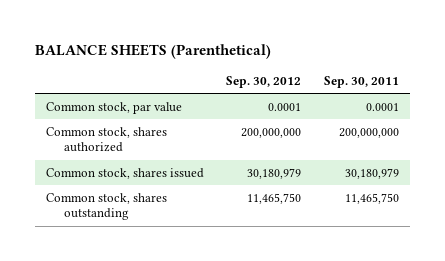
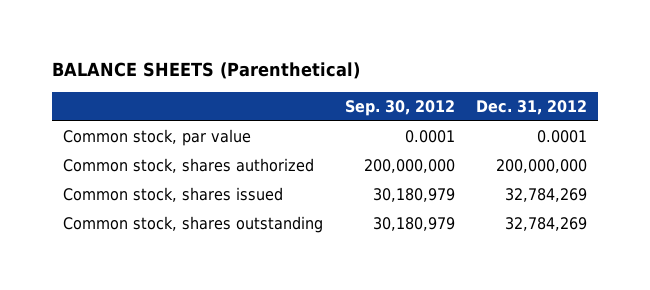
- | Sep. 30, 2012 | Sep. 30, 2011
+ | Sep. 30, 2012 | Dec. 31, 2012
- Common stock, shares outstanding | 11,465,750 | 11,465,750
+ Common stock, shares outstanding | 30,180,979 | 32,784,269

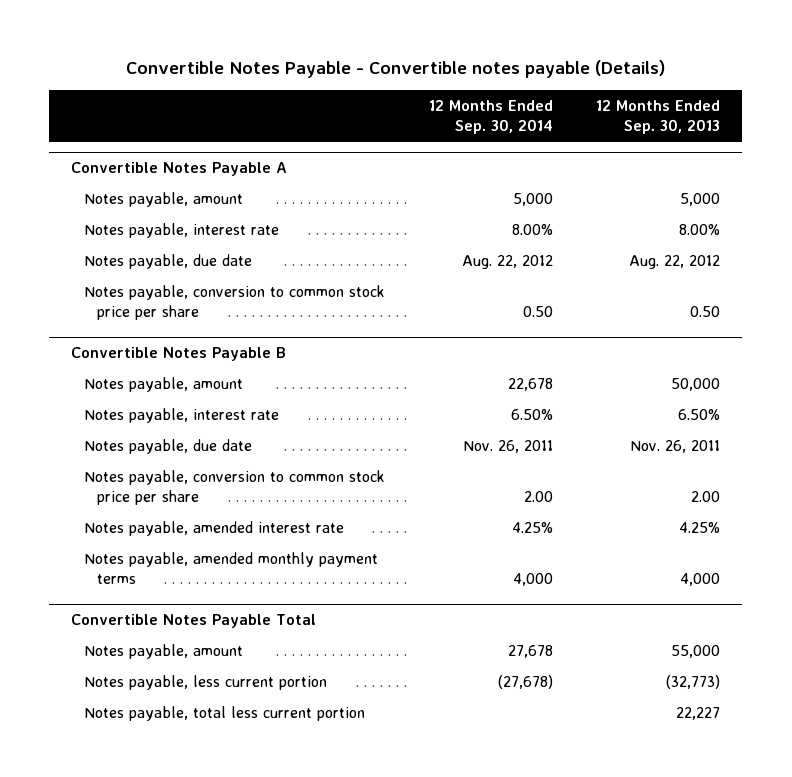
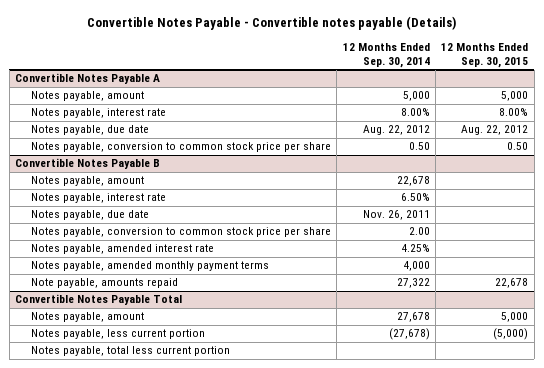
- | 12 Months Ended Sep. 30, 2014 | 12 Months Ended Sep. 30, 2013
+ | 12 Months Ended Sep. 30, 2014 | 12 Months Ended Sep. 30, 2015
@ Convertible Notes Payable B
+ Note payable, amounts repaid | 27,322 | 22,678

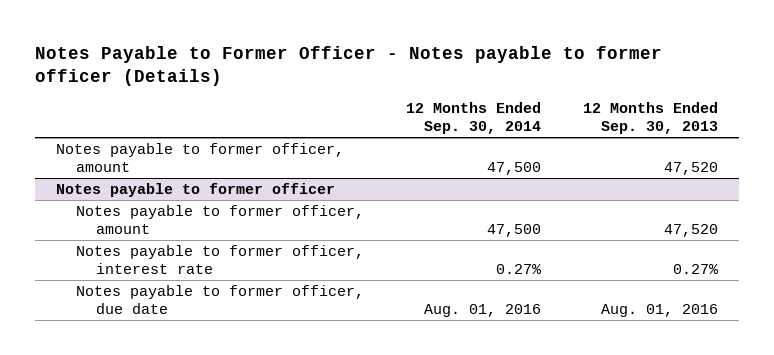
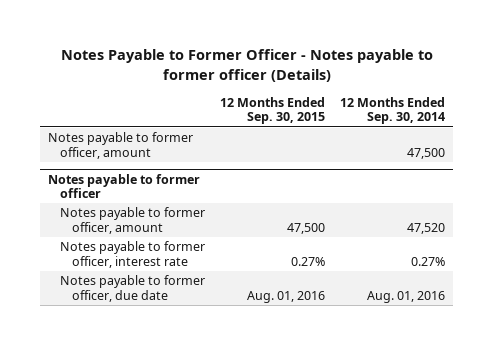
- | 12 Months Ended Sep. 30, 2014 | 12 Months Ended Sep. 30, 2013
+ | 12 Months Ended Sep. 30, 2015 | 12 Months Ended Sep. 30, 2014
@ Notes payable to former officer
- Notes payable to former officer, amount | 47,500 | 47,520
+ Notes payable to former officer, amount | 47,500 | 47,520

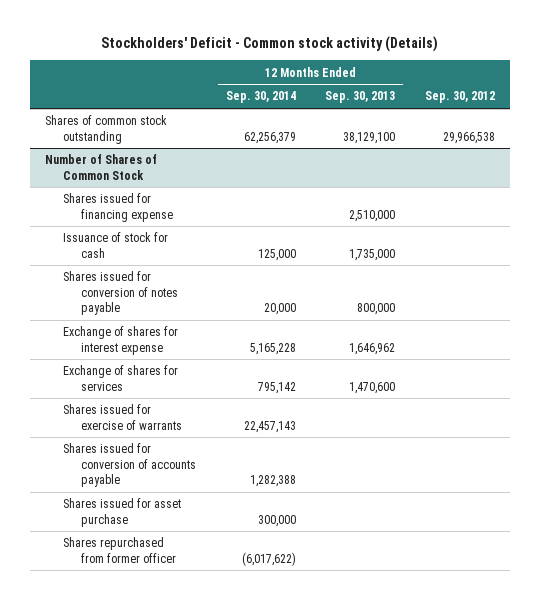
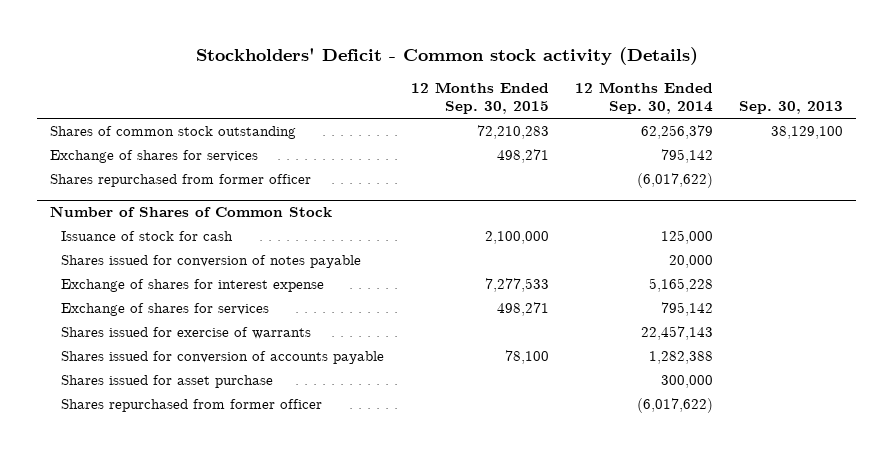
- | 12 Months Ended Sep. 30, 2014 | 12 Months Ended Sep. 30, 2013 | Sep. 30, 2012
+ | 12 Months Ended Sep. 30, 2015 | 12 Months Ended Sep. 30, 2014 | Sep. 30, 2013
+ Exchange of shares for services | 498,271 | 795,142 |
+ Shares repurchased from former officer | | (6,017,622) |
@ Number of Shares of Common Stock
- Shares issued for financing expense | | 2,510,000 |

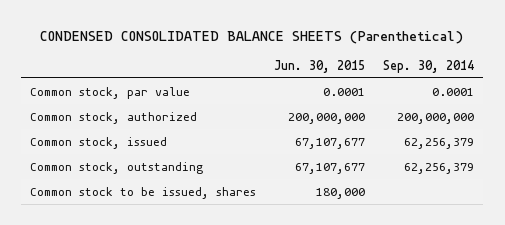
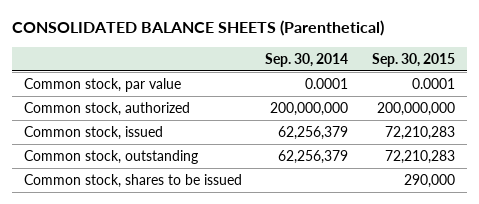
- CONDENSED CONSOLIDATED BALANCE SHEETS (Parenthetical)
+ CONSOLIDATED BALANCE SHEETS (Parenthetical)
- | Jun. 30, 2015 | Sep. 30, 2014
+ | Sep. 30, 2014 | Sep. 30, 2015
- Common stock to be issued, shares | 180,000 |
+ Common stock, shares to be issued | | 290,000

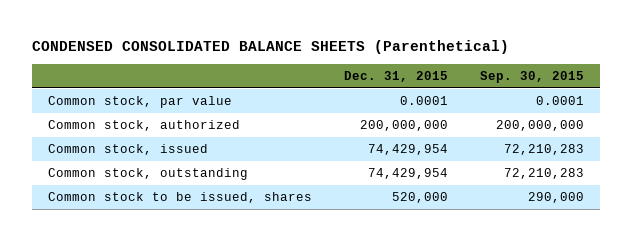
- CONSOLIDATED BALANCE SHEETS (Parenthetical)
+ CONDENSED CONSOLIDATED BALANCE SHEETS (Parenthetical)
- | Sep. 30, 2014 | Sep. 30, 2015
+ | Dec. 31, 2015 | Sep. 30, 2015
- Common stock, shares to be issued | | 290,000
+ Common stock to be issued, shares | 520,000 | 290,000

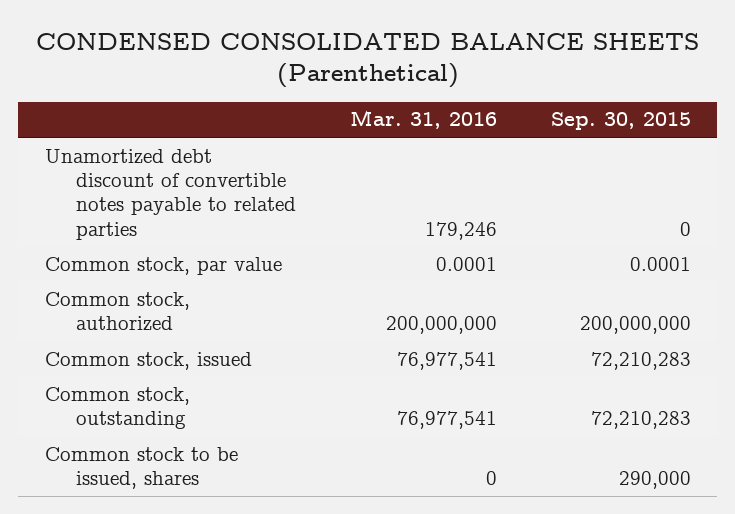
- | Dec. 31, 2015 | Sep. 30, 2015
+ | Mar. 31, 2016 | Sep. 30, 2015
+ Unamortized debt discount of convertible notes payable to related parties | 179,246 | 0

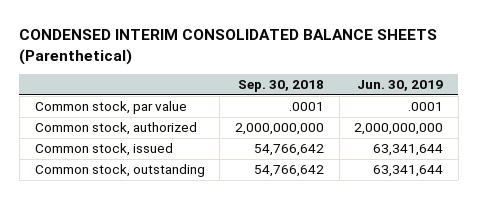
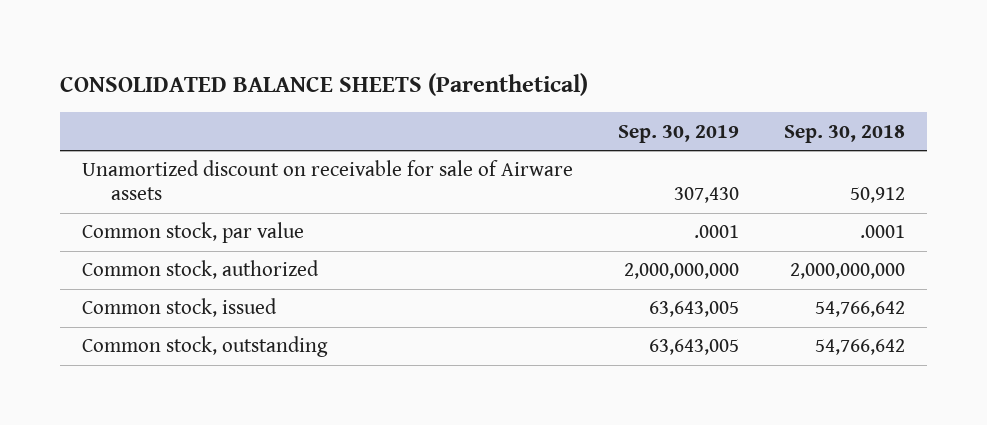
- CONDENSED INTERIM CONSOLIDATED BALANCE SHEETS (Parenthetical)
+ CONSOLIDATED BALANCE SHEETS (Parenthetical)
- | Sep. 30, 2018 | Jun. 30, 2019
+ | Sep. 30, 2019 | Sep. 30, 2018
+ Unamortized discount on receivable for sale of Airware assets | 307,430 | 50,912

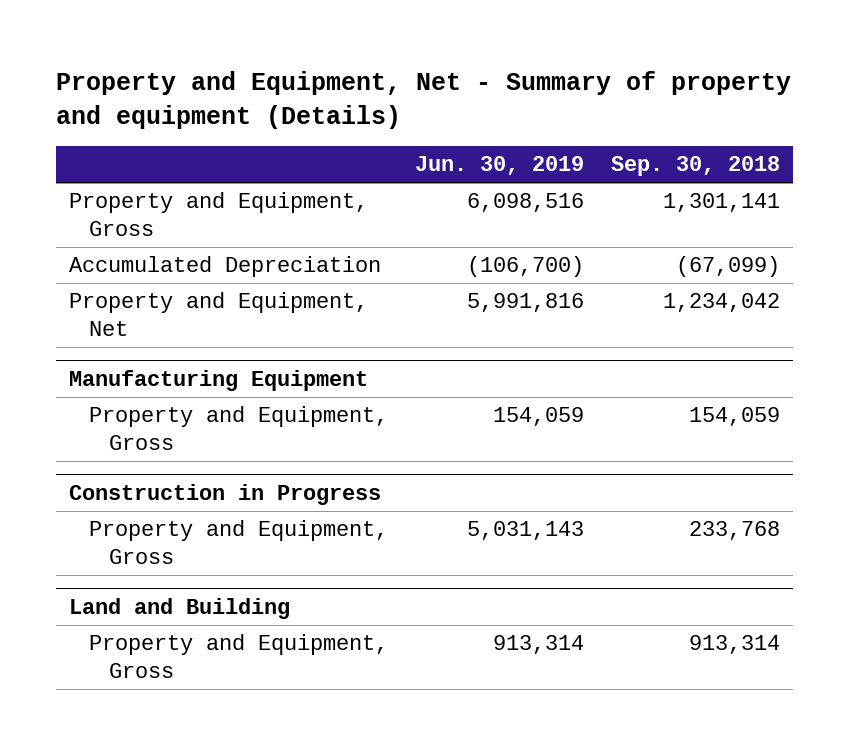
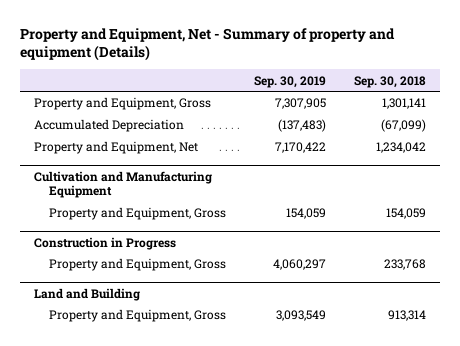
- | Jun. 30, 2019 | Sep. 30, 2018
+ | Sep. 30, 2019 | Sep. 30, 2018
- Manufacturing Equipment
+ Cultivation and Manufacturing Equipment

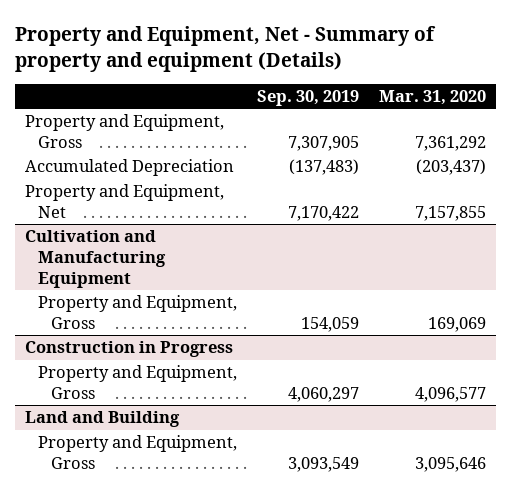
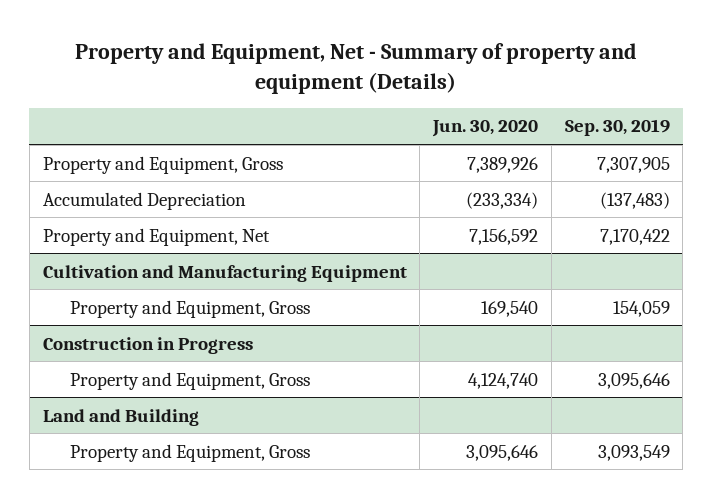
- | Sep. 30, 2019 | Mar. 31, 2020
+ | Jun. 30, 2020 | Sep. 30, 2019
@ Construction in Progress
- Property and Equipment, Gross | 4,060,297 | 4,096,577
+ Property and Equipment, Gross | 4,124,740 | 3,095,646

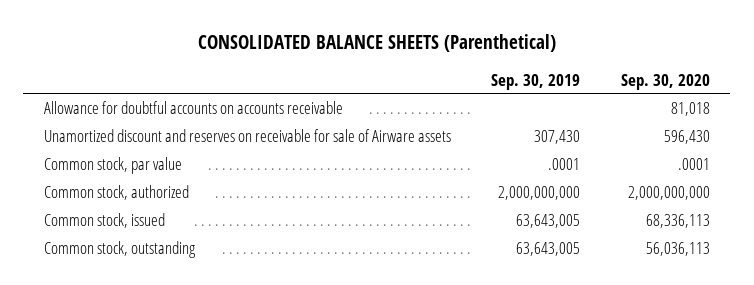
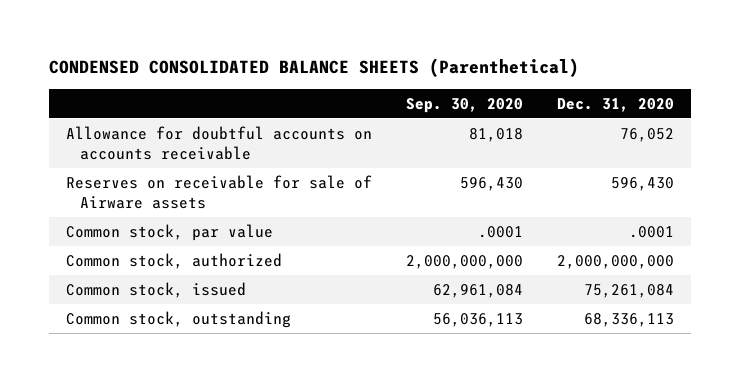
- CONSOLIDATED BALANCE SHEETS (Parenthetical)
+ CONDENSED CONSOLIDATED BALANCE SHEETS (Parenthetical)
- | Sep. 30, 2019 | Sep. 30, 2020
+ | Sep. 30, 2020 | Dec. 31, 2020
- Unamortized discount and reserves on receivable for sale of Airware assets | 307,430 | 596,430
+ Reserves on receivable for sale of Airware assets | 596,430 | 596,430
- Common stock, issued | 63,643,005 | 68,336,113
+ Common stock, issued | 62,961,084 | 75,261,084

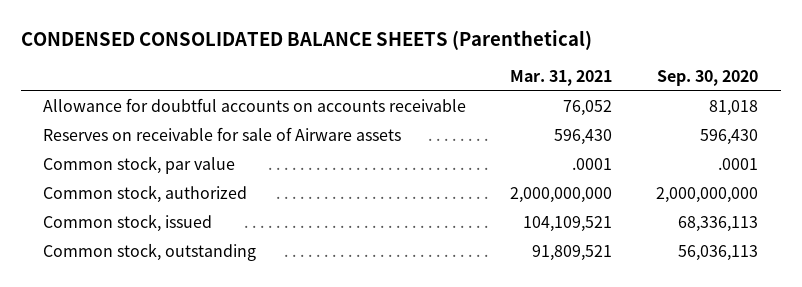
- | Sep. 30, 2020 | Dec. 31, 2020
+ | Mar. 31, 2021 | Sep. 30, 2020
- Common stock, issued | 62,961,084 | 75,261,084
+ Common stock, issued | 104,109,521 | 68,336,113

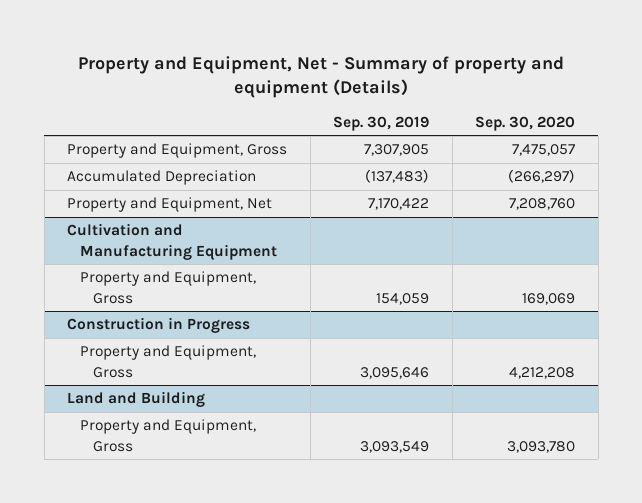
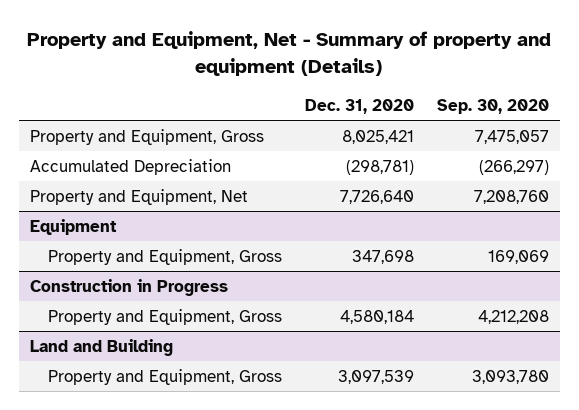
- | Sep. 30, 2019 | Sep. 30, 2020
+ | Dec. 31, 2020 | Sep. 30, 2020
- Cultivation and Manufacturing Equipment
+ Equipment

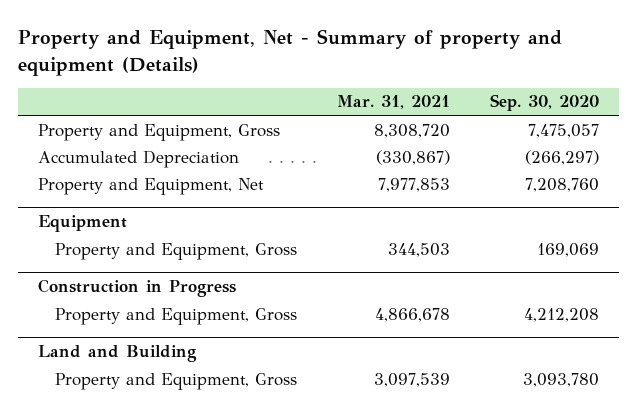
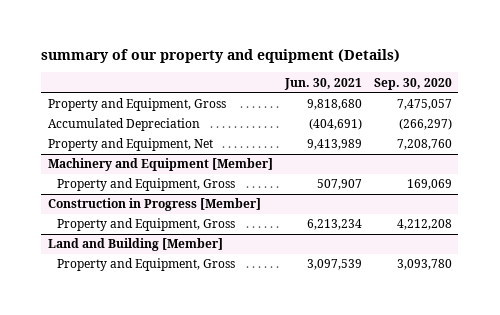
- Property and Equipment, Net - Summary of property and equipment (Details)
+ summary of our property and equipment (Details)
- | Mar. 31, 2021 | Sep. 30, 2020
+ | Jun. 30, 2021 | Sep. 30, 2020
- Equipment
+ Machinery and Equipment [Member]
- Construction in Progress
+ Construction in Progress [Member]
- Land and Building
+ Land and Building [Member]

